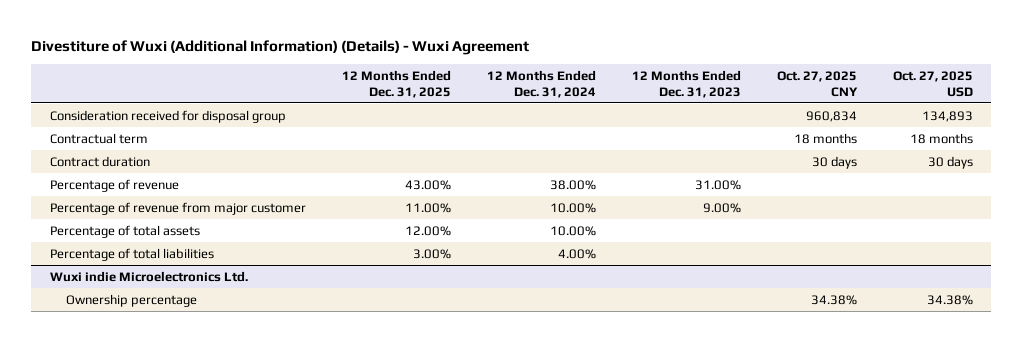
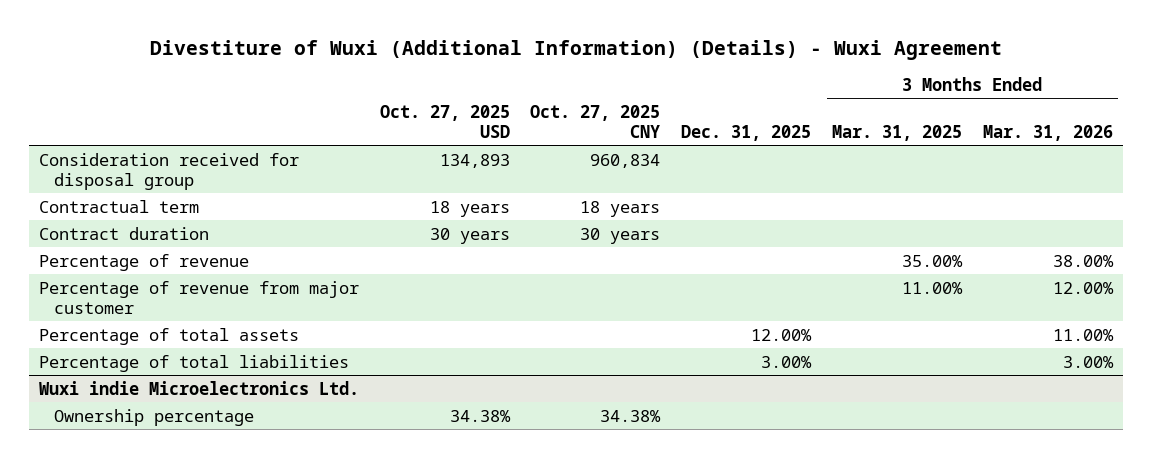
- | 12 Months Ended Dec. 31, 2025 | 12 Months Ended Dec. 31, 2024 | 12 Months Ended Dec. 31, 2023 | Oct. 27, 2025 CNY | Oct. 27, 2025 USD
+ | Oct. 27, 2025 USD | Oct. 27, 2025 CNY | Dec. 31, 2025 | 3 Months Ended Mar. 31, 2025 | 3 Months Ended Mar. 31, 2026
- Contractual term | | | | 18 months | 18 months
- Contract duration | | | | 30 days | 30 days
+ Contractual term | 18 years | 18 years | | |
+ Contract duration | 30 years | 30 years | | |

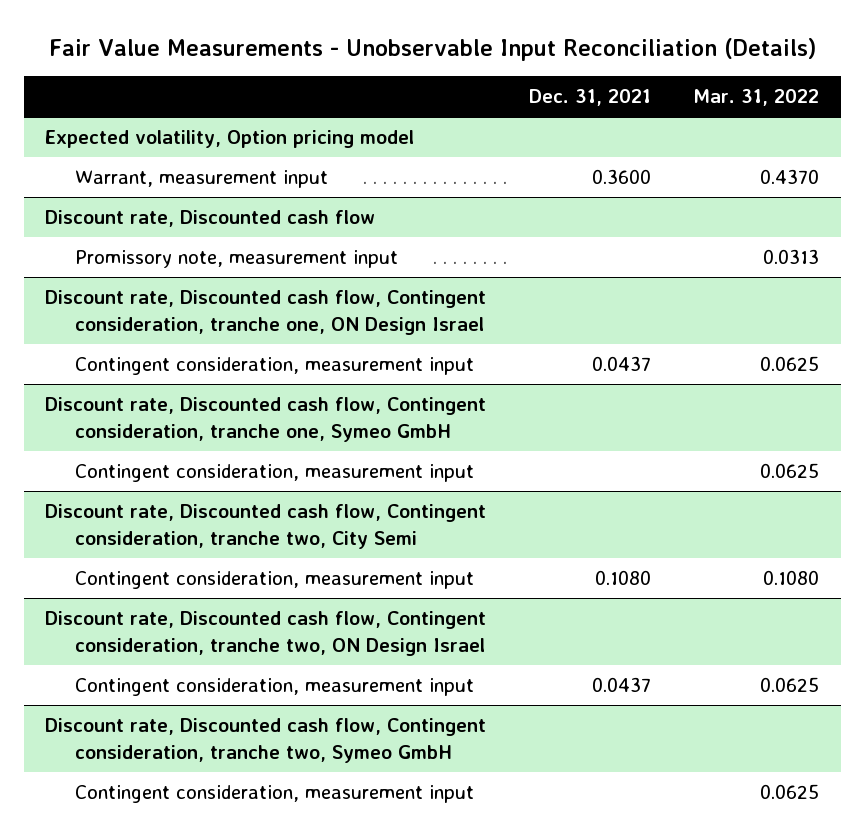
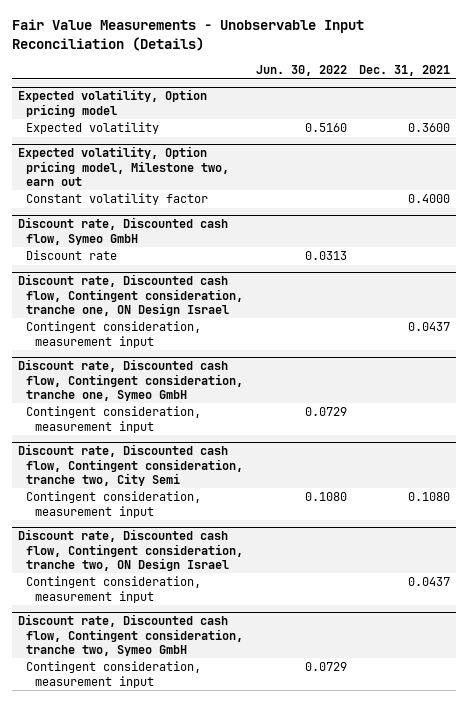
- | Dec. 31, 2021 | Mar. 31, 2022
+ | Jun. 30, 2022 | Dec. 31, 2021
@ Expected volatility, Option pricing model
- Warrant, measurement input | 0.3600 | 0.4370
- Discount rate, Discounted cash flow
- Promissory note, measurement input | | 0.0313
@ Expected volatility, Option pricing model
+ Expected volatility | 0.5160 | 0.3600
+ Expected volatility, Option pricing model, Milestone two, earn out
+ Constant volatility factor | | 0.4000
+ Discount rate, Discounted cash flow, Symeo GmbH
+ Discount rate | 0.0313 |

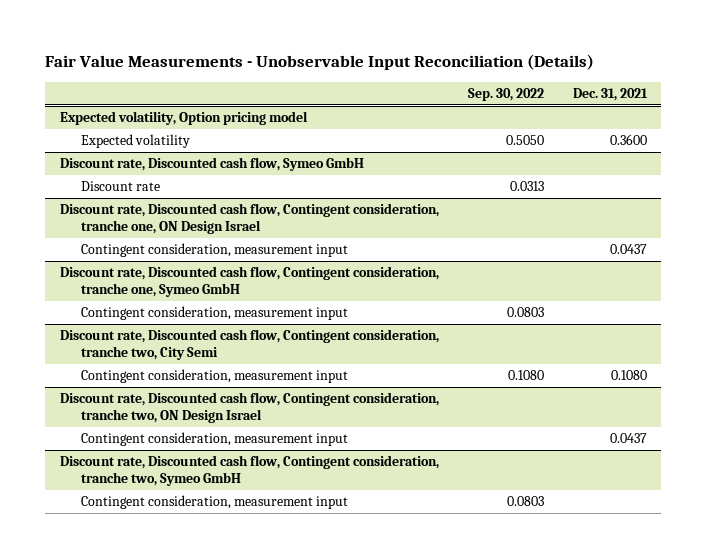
- | Jun. 30, 2022 | Dec. 31, 2021
+ | Sep. 30, 2022 | Dec. 31, 2021
- Expected volatility, Option pricing model, Milestone two, earn out
- Constant volatility factor | | 0.4000

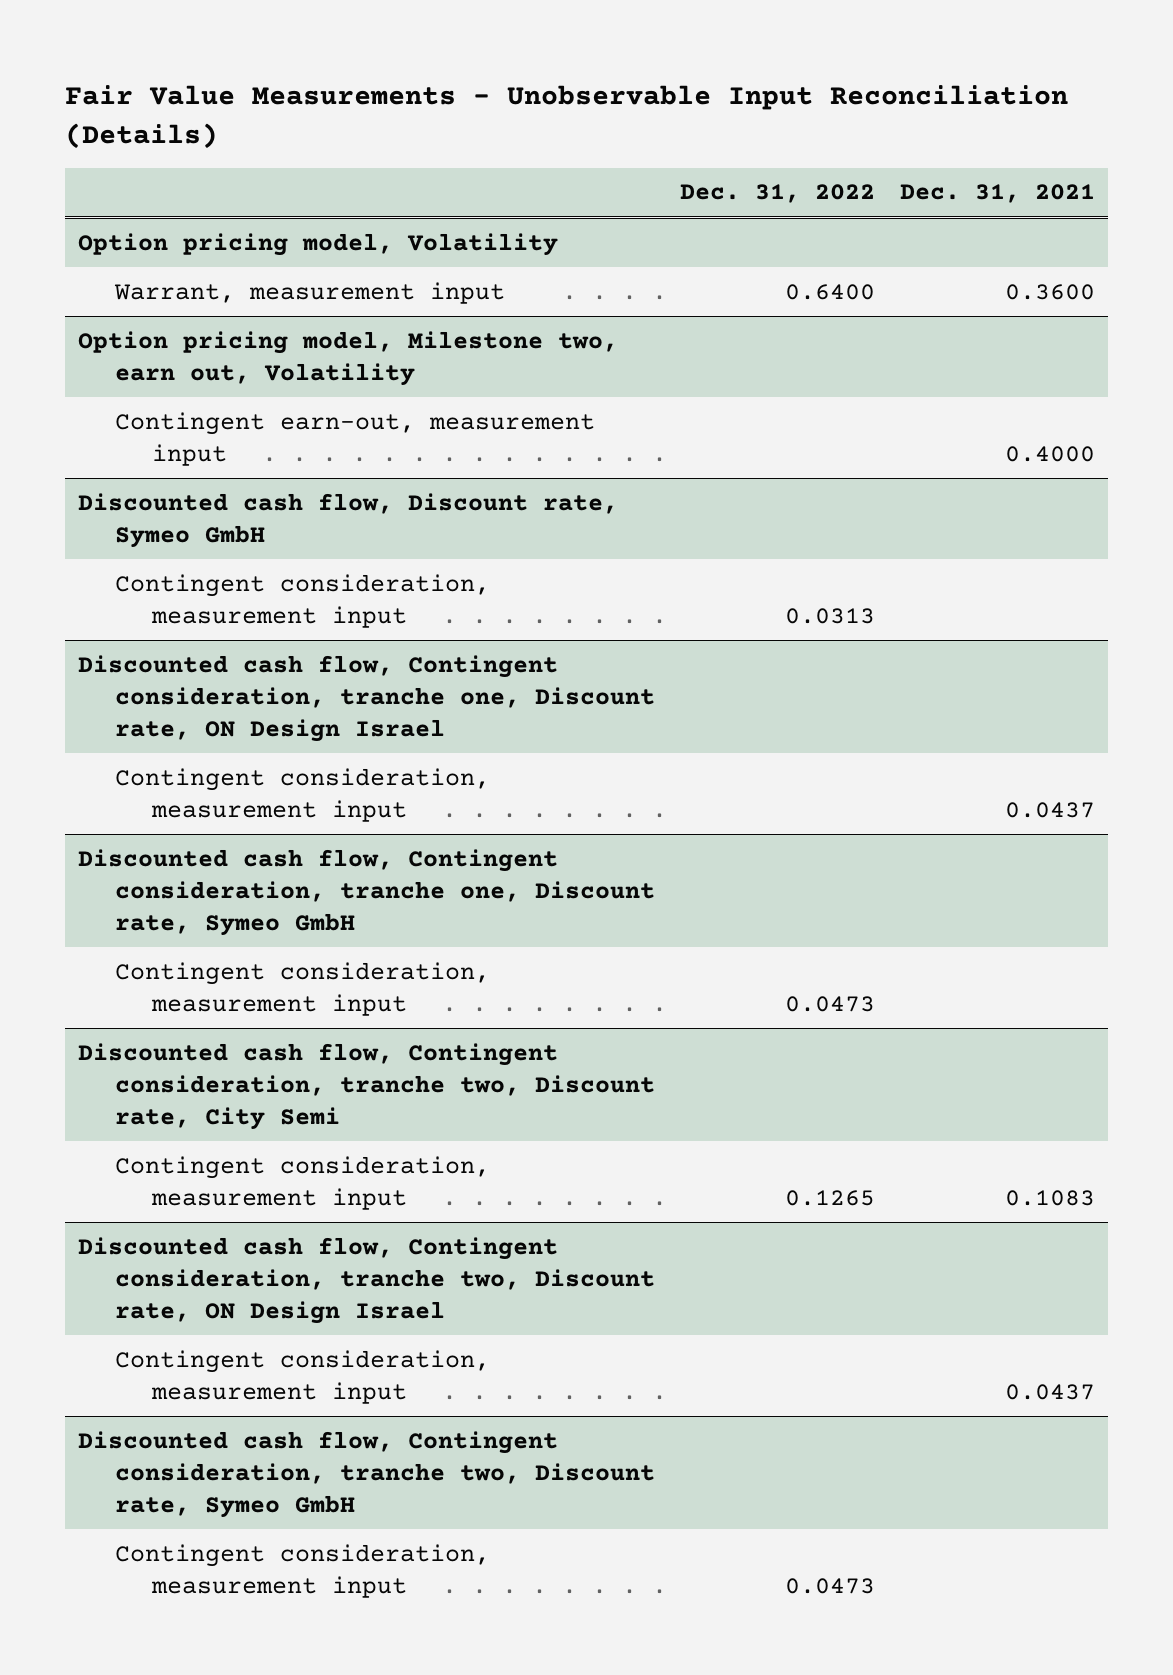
- | Sep. 30, 2022 | Dec. 31, 2021
+ | Dec. 31, 2022 | Dec. 31, 2021
- Expected volatility, Option pricing model
- Expected volatility | 0.5050 | 0.3600
- Discount rate, Discounted cash flow, Symeo GmbH
- Discount rate | 0.0313 |
- Discount rate, Discounted cash flow, Contingent consideration, tranche one, ON Design Israel
+ Option pricing model, Volatility
+ Warrant, measurement input | 0.6400 | 0.3600
+ Option pricing model, Milestone two, earn out, Volatility
+ Contingent earn-out, measurement input | | 0.4000
+ Discounted cash flow, Discount rate, Symeo GmbH
+ Contingent consideration, measurement input | 0.0313 |
+ Discounted cash flow, Contingent consideration, tranche one, Discount rate, ON Design Israel
- Discount rate, Discounted cash flow, Contingent consideration, tranche one, Symeo GmbH
+ Discounted cash flow, Contingent consideration, tranche one, Discount rate, Symeo GmbH
- Discount rate, Discounted cash flow, Contingent consideration, tranche two, City Semi
- Contingent consideration, measurement input | 0.1080 | 0.1080
- Discount rate, Discounted cash flow, Contingent consideration, tranche two, ON Design Israel
+ Discounted cash flow, Contingent consideration, tranche two, Discount rate, City Semi
+ Contingent consideration, measurement input | 0.1265 | 0.1083
+ Discounted cash flow, Contingent consideration, tranche two, Discount rate, ON Design Israel
- Discount rate, Discounted cash flow, Contingent consideration, tranche two, Symeo GmbH
+ Discounted cash flow, Contingent consideration, tranche two, Discount rate, Symeo GmbH

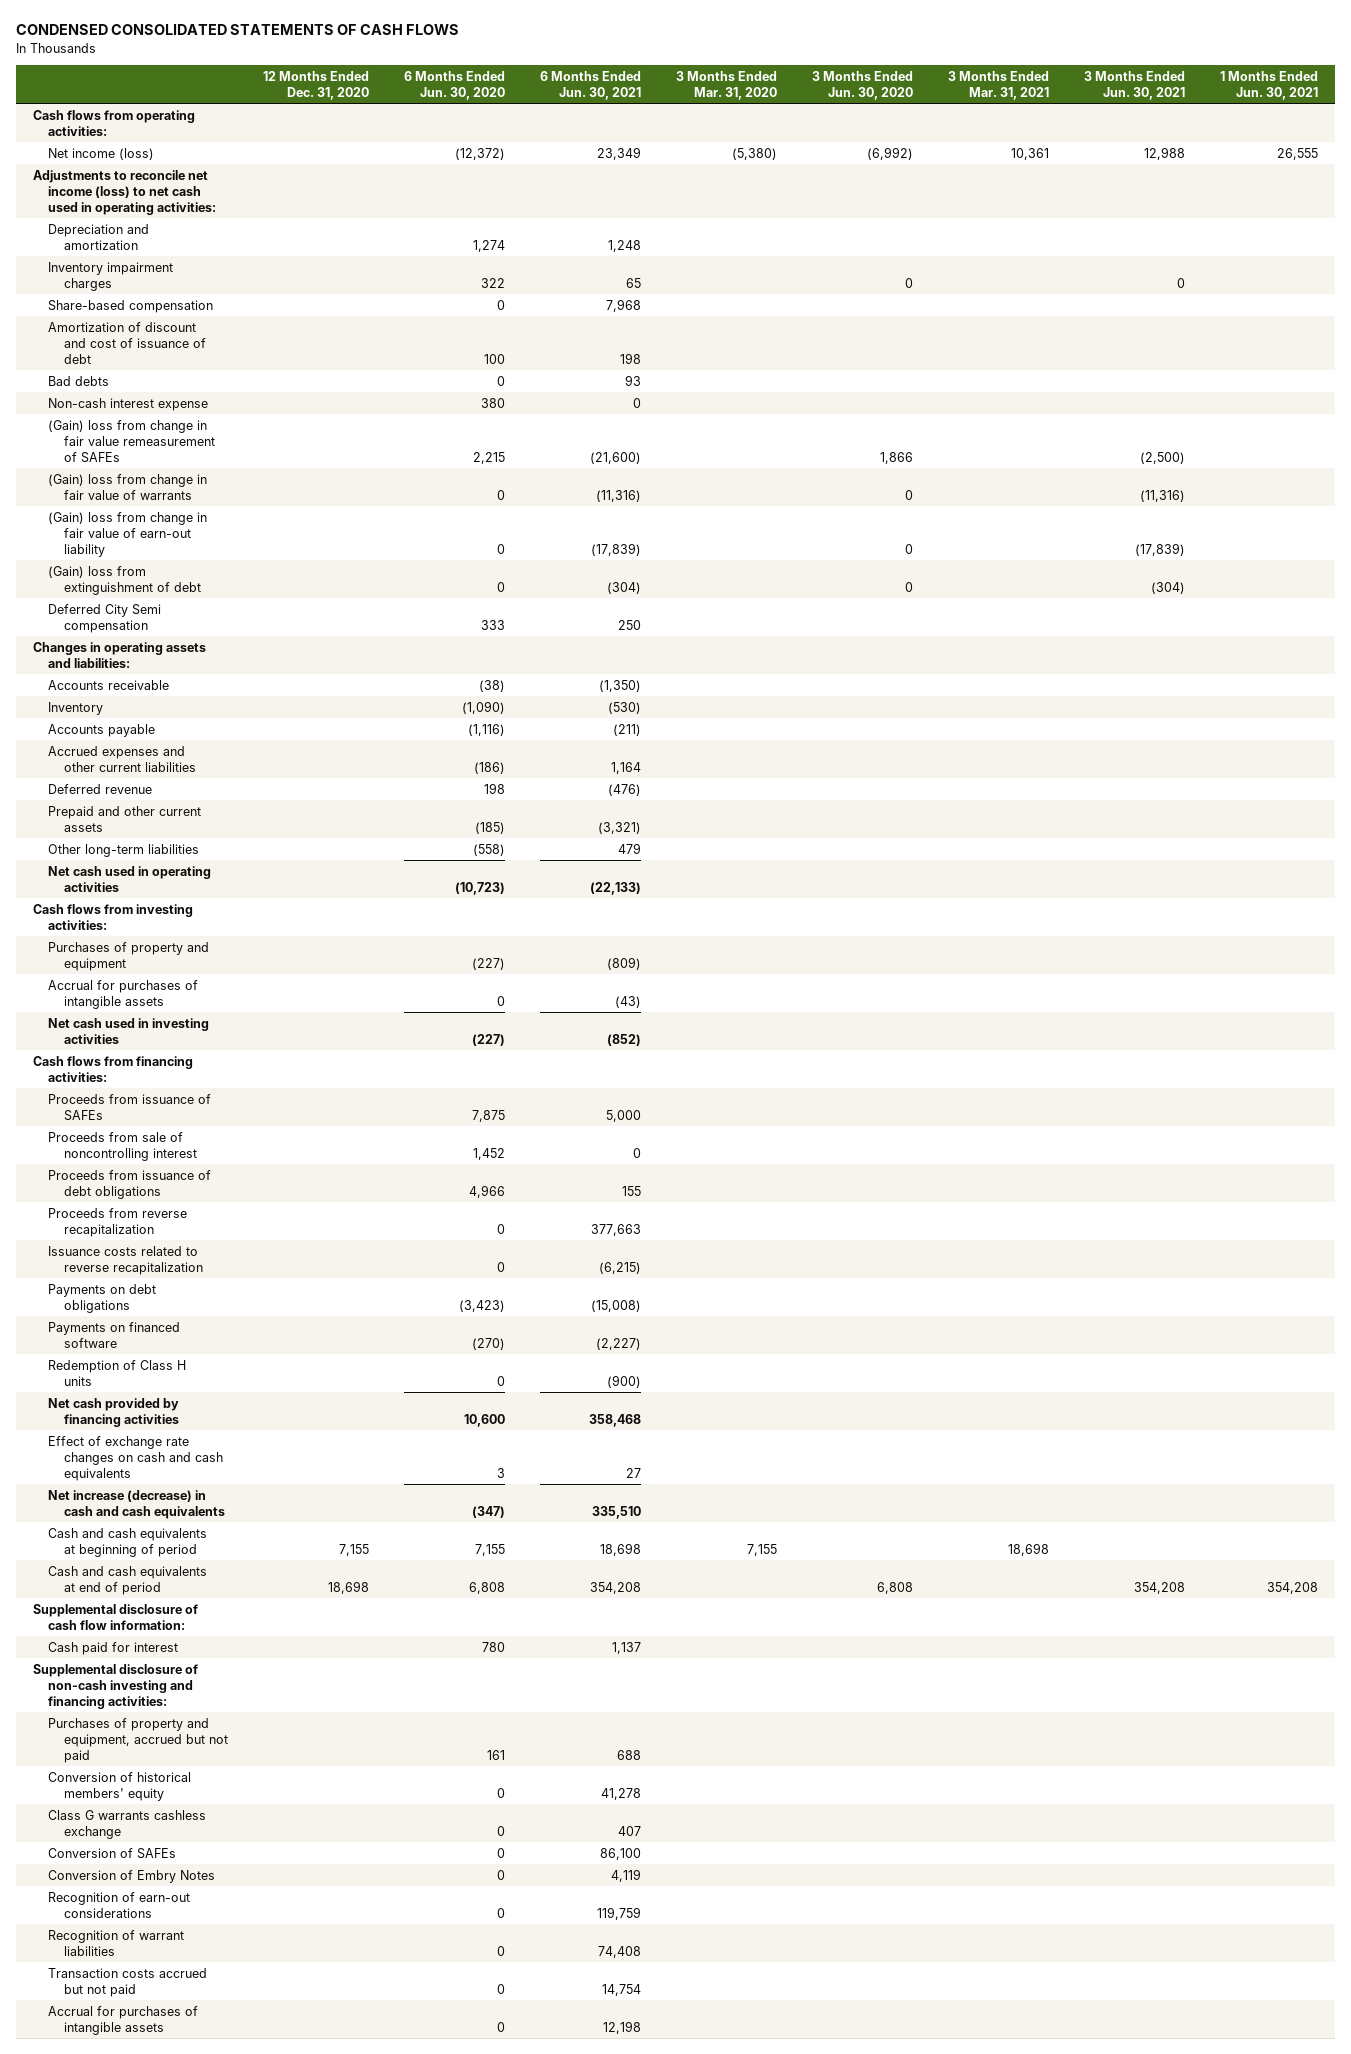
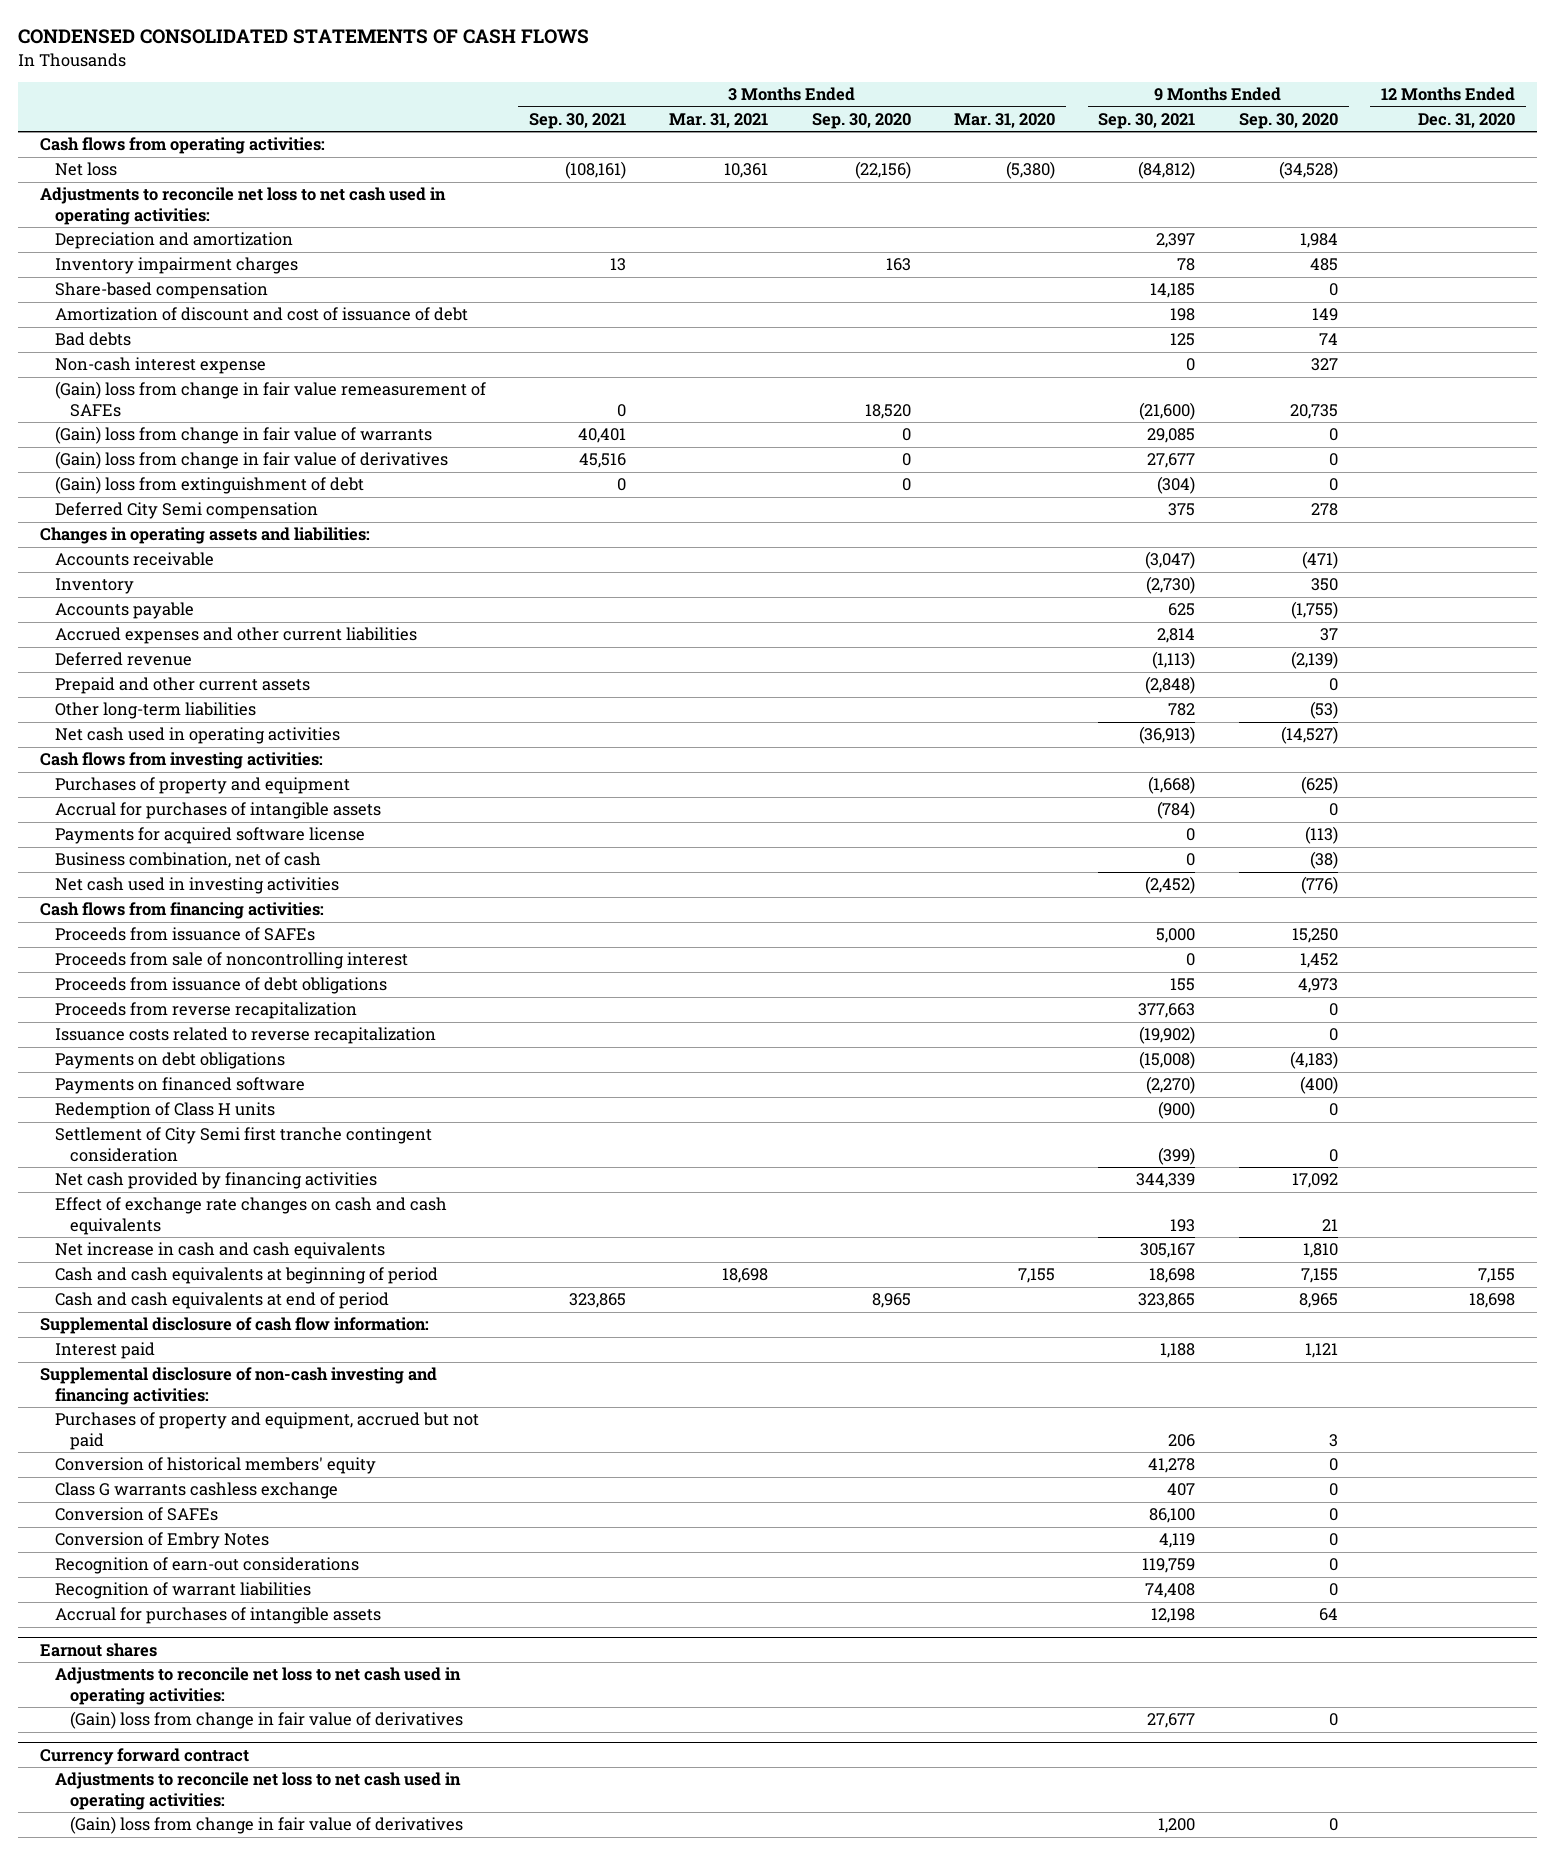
- | 12 Months Ended Dec. 31, 2020 | 6 Months Ended Jun. 30, 2020 | 6 Months Ended Jun. 30, 2021 | 3 Months Ended Mar. 31, 2020 | 3 Months Ended Jun. 30, 2020 | 3 Months Ended Mar. 31, 2021 | 3 Months Ended Jun. 30, 2021 | 1 Months Ended Jun. 30, 2021
+ | 3 Months Ended Sep. 30, 2021 | 3 Months Ended Mar. 31, 2021 | 3 Months Ended Sep. 30, 2020 | 3 Months Ended Mar. 31, 2020 | 9 Months Ended Sep. 30, 2021 | 9 Months Ended Sep. 30, 2020 | 12 Months Ended Dec. 31, 2020
- Net income (loss) | | (12,372) | 23,349 | (5,380) | (6,992) | 10,361 | 12,988 | 26,555
- Adjustments to reconcile net income (loss) to net cash used in operating activities:
+ Net loss | (108,161) | 10,361 | (22,156) | (5,380) | (84,812) | (34,528) |
+ Adjustments to reconcile net loss to net cash used in operating activities:
- (Gain) loss from change in fair value of earn-out liability | | 0 | (17,839) | | 0 | | (17,839) |
+ (Gain) loss from change in fair value of derivatives | 45,516 | | 0 | | 27,677 | 0 |
+ Payments for acquired software license | | | | | 0 | (113) |
+ Business combination, net of cash | | | | | 0 | (38) |
+ Settlement of City Semi first tranche contingent consideration | | | | | (399) | 0 |
- Net increase (decrease) in cash and cash equivalents | | (347) | 335,510 | | | | |
+ Net increase in cash and cash equivalents | | | | | 305,167 | 1,810 |
- Cash paid for interest | | 780 | 1,137 | | | | |
+ Interest paid | | | | | 1,188 | 1,121 |
- Transaction costs accrued but not paid | | 0 | 14,754 | | | | |
+ Earnout shares
+ Adjustments to reconcile net loss to net cash used in operating activities:
+ (Gain) loss from change in fair value of derivatives | | | | | 27,677 | 0 |
+ Currency forward contract
+ Adjustments to reconcile net loss to net cash used in operating activities:
+ (Gain) loss from change in fair value of derivatives | | | | | 1,200 | 0 |

